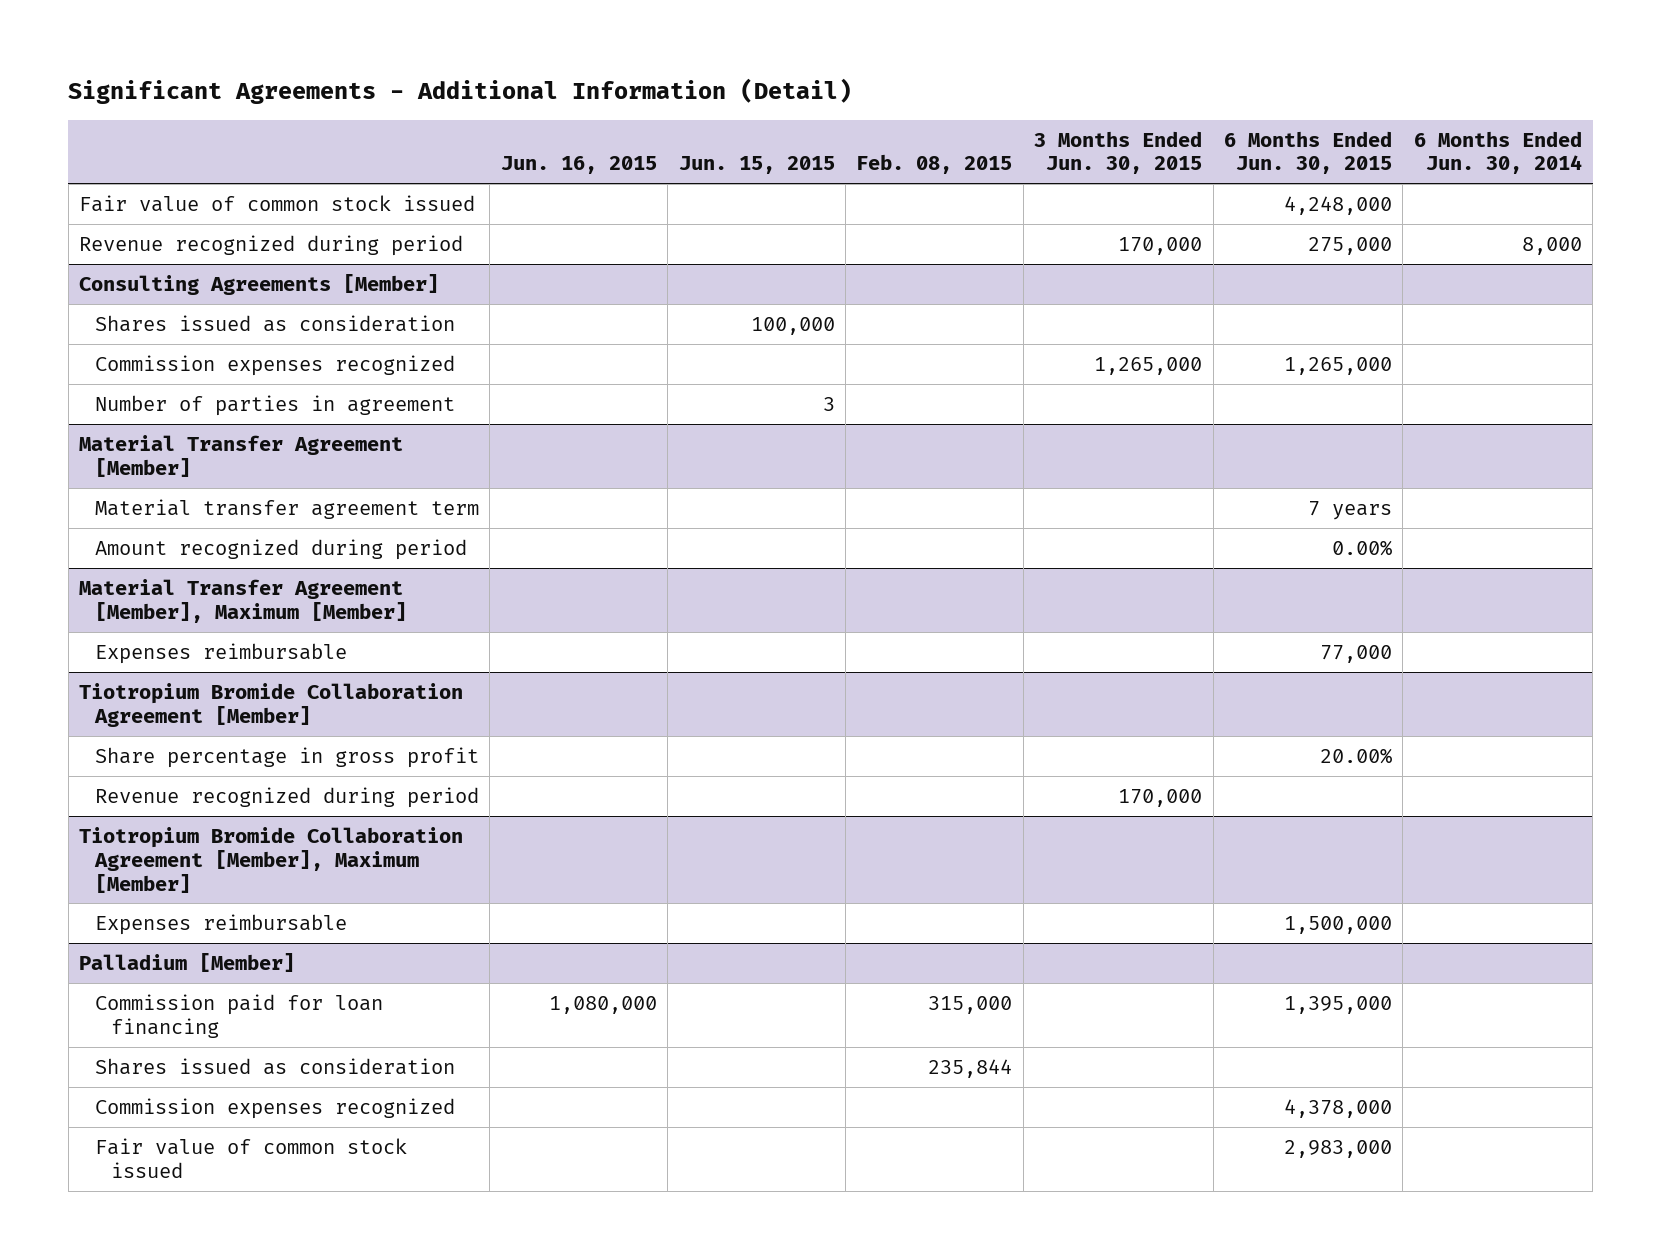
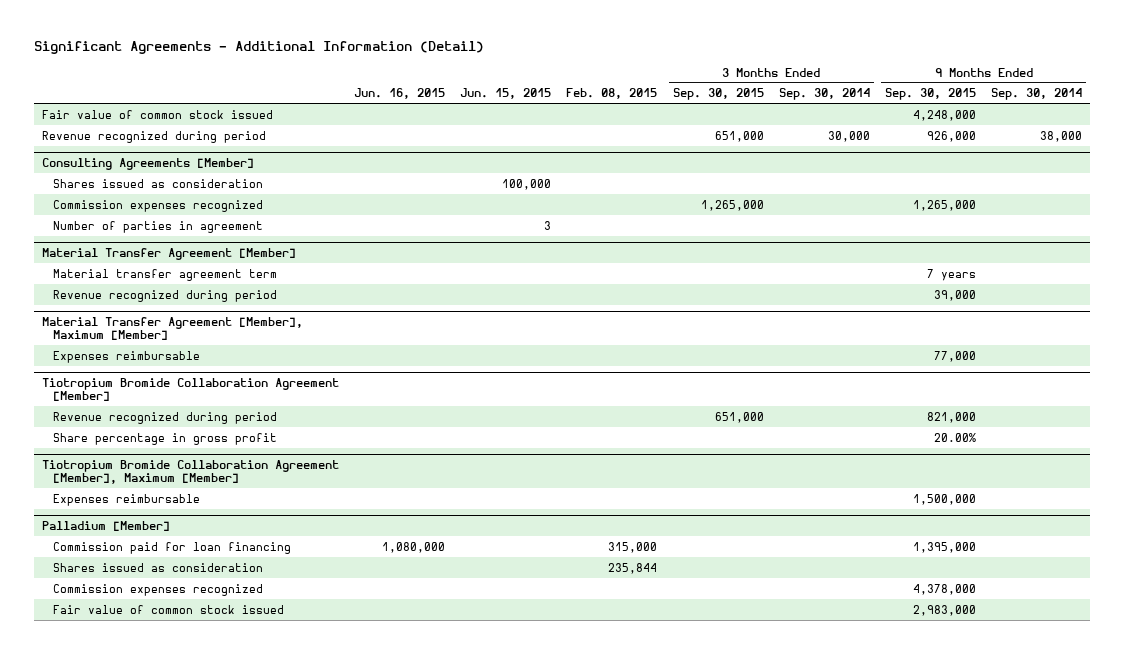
- | Jun. 16, 2015 | Jun. 15, 2015 | Feb. 08, 2015 | 3 Months Ended Jun. 30, 2015 | 6 Months Ended Jun. 30, 2015 | 6 Months Ended Jun. 30, 2014
+ | Jun. 16, 2015 | Jun. 15, 2015 | Feb. 08, 2015 | 3 Months Ended Sep. 30, 2015 | 3 Months Ended Sep. 30, 2014 | 9 Months Ended Sep. 30, 2015 | 9 Months Ended Sep. 30, 2014
@ Material Transfer Agreement [Member]
- Amount recognized during period | | | | | 0.00% |
+ Revenue recognized during period | | | | | | 39,000 |
@ Tiotropium Bromide Collaboration Agreement [Member]
moved down: Share percentage in gross profit | | | | | | 20.00% |

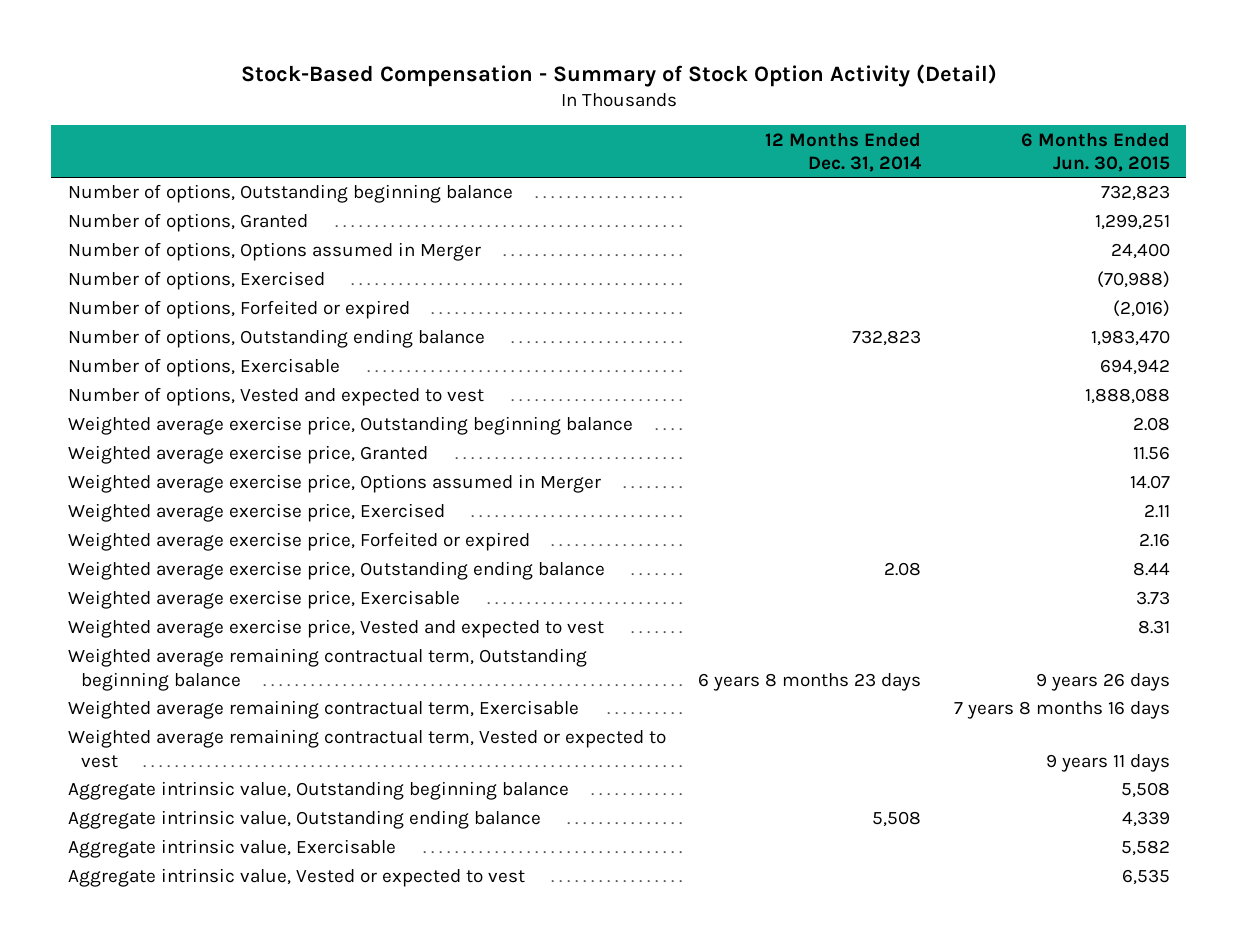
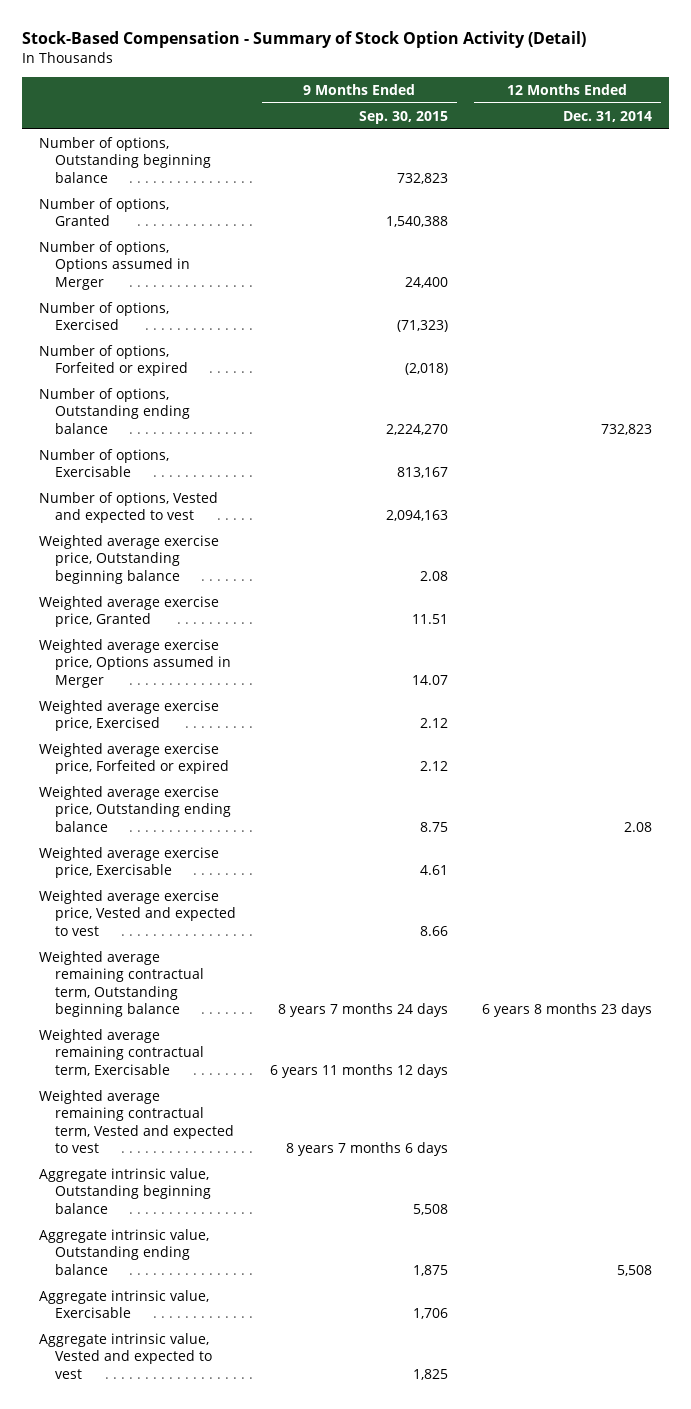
- | 12 Months Ended Dec. 31, 2014 | 6 Months Ended Jun. 30, 2015
+ | 9 Months Ended Sep. 30, 2015 | 12 Months Ended Dec. 31, 2014
- Weighted average remaining contractual term, Vested or expected to vest | | 9 years 11 days
+ Weighted average remaining contractual term, Vested and expected to vest | 8 years 7 months 6 days |
- Aggregate intrinsic value, Vested or expected to vest | | 6,535
+ Aggregate intrinsic value, Vested and expected to vest | 1,825 |

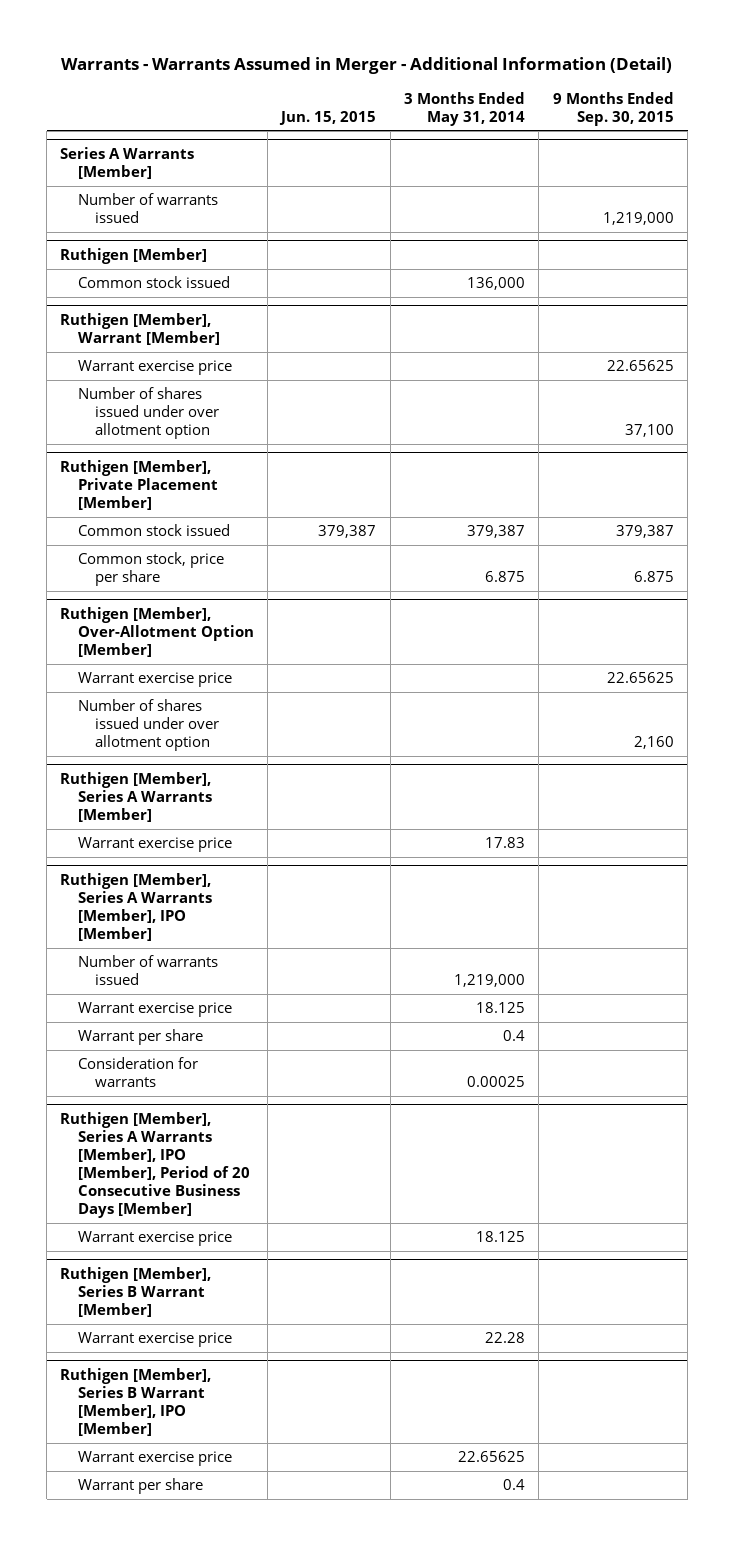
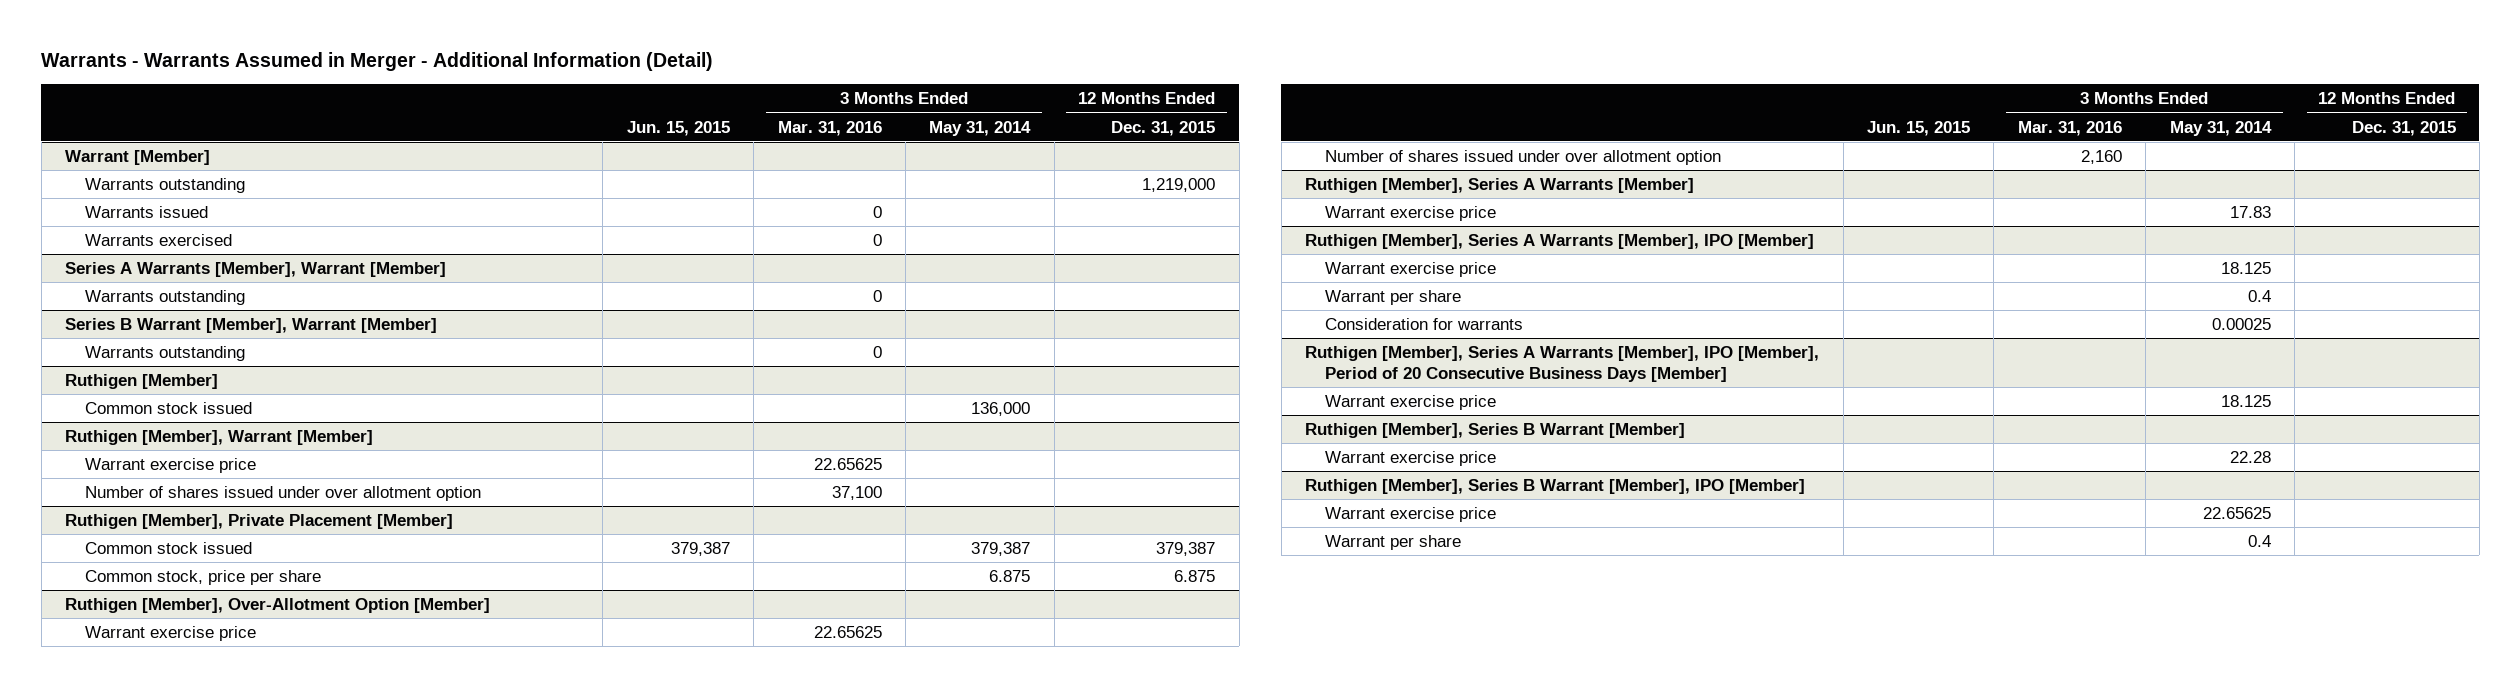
- | Jun. 15, 2015 | 3 Months Ended May 31, 2014 | 9 Months Ended Sep. 30, 2015
+ | Jun. 15, 2015 | 3 Months Ended Mar. 31, 2016 | 3 Months Ended May 31, 2014 | 12 Months Ended Dec. 31, 2015
- Series A Warrants [Member]
- Number of warrants issued | | | 1,219,000
+ Warrant [Member]
+ Warrants outstanding | | | | 1,219,000
+ Warrants issued | | 0 | |
+ Warrants exercised | | 0 | |
+ Series A Warrants [Member], Warrant [Member]
+ Warrants outstanding | | 0 | |
+ Series B Warrant [Member], Warrant [Member]
+ Warrants outstanding | | 0 | |
@ Ruthigen [Member], Series A Warrants [Member], IPO [Member]
- Number of warrants issued | | 1,219,000 |

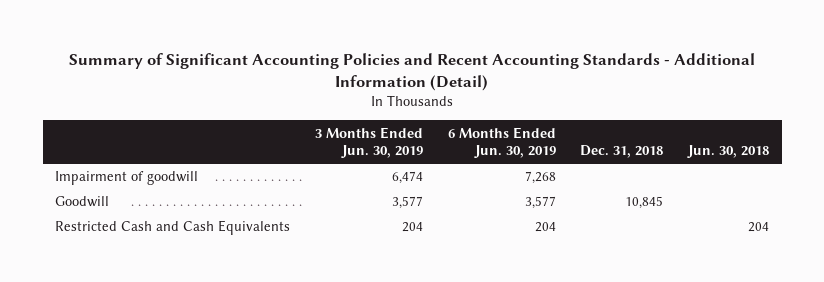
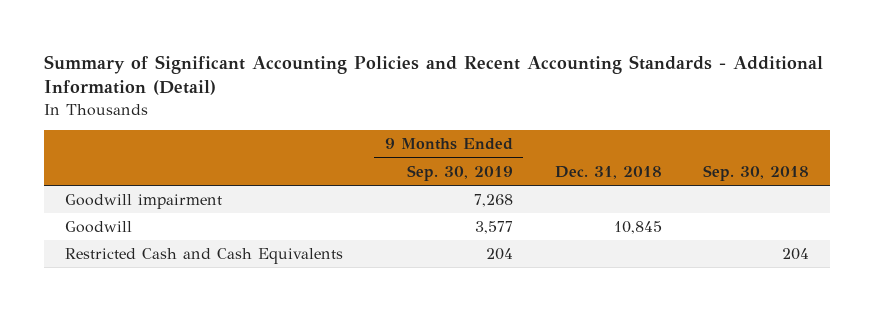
- | 3 Months Ended Jun. 30, 2019 | 6 Months Ended Jun. 30, 2019 | Dec. 31, 2018 | Jun. 30, 2018
+ | 9 Months Ended Sep. 30, 2019 | Dec. 31, 2018 | Sep. 30, 2018
- Impairment of goodwill | 6,474 | 7,268 | |
+ Goodwill impairment | 7,268 | |

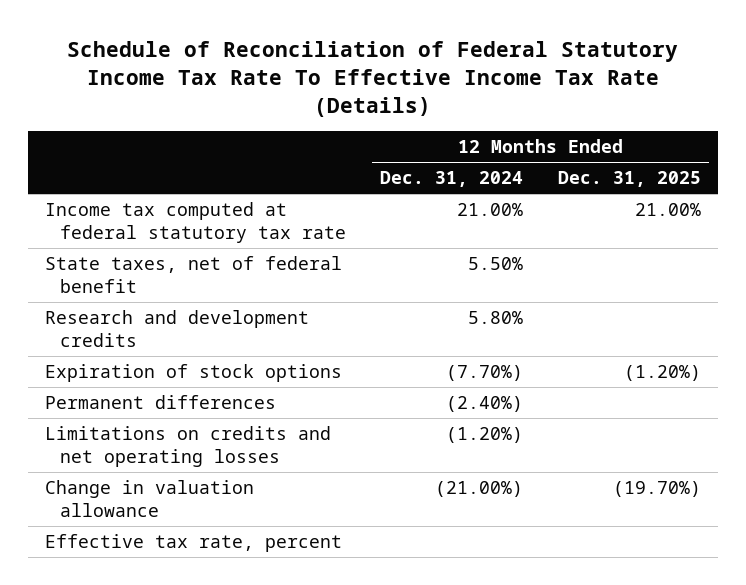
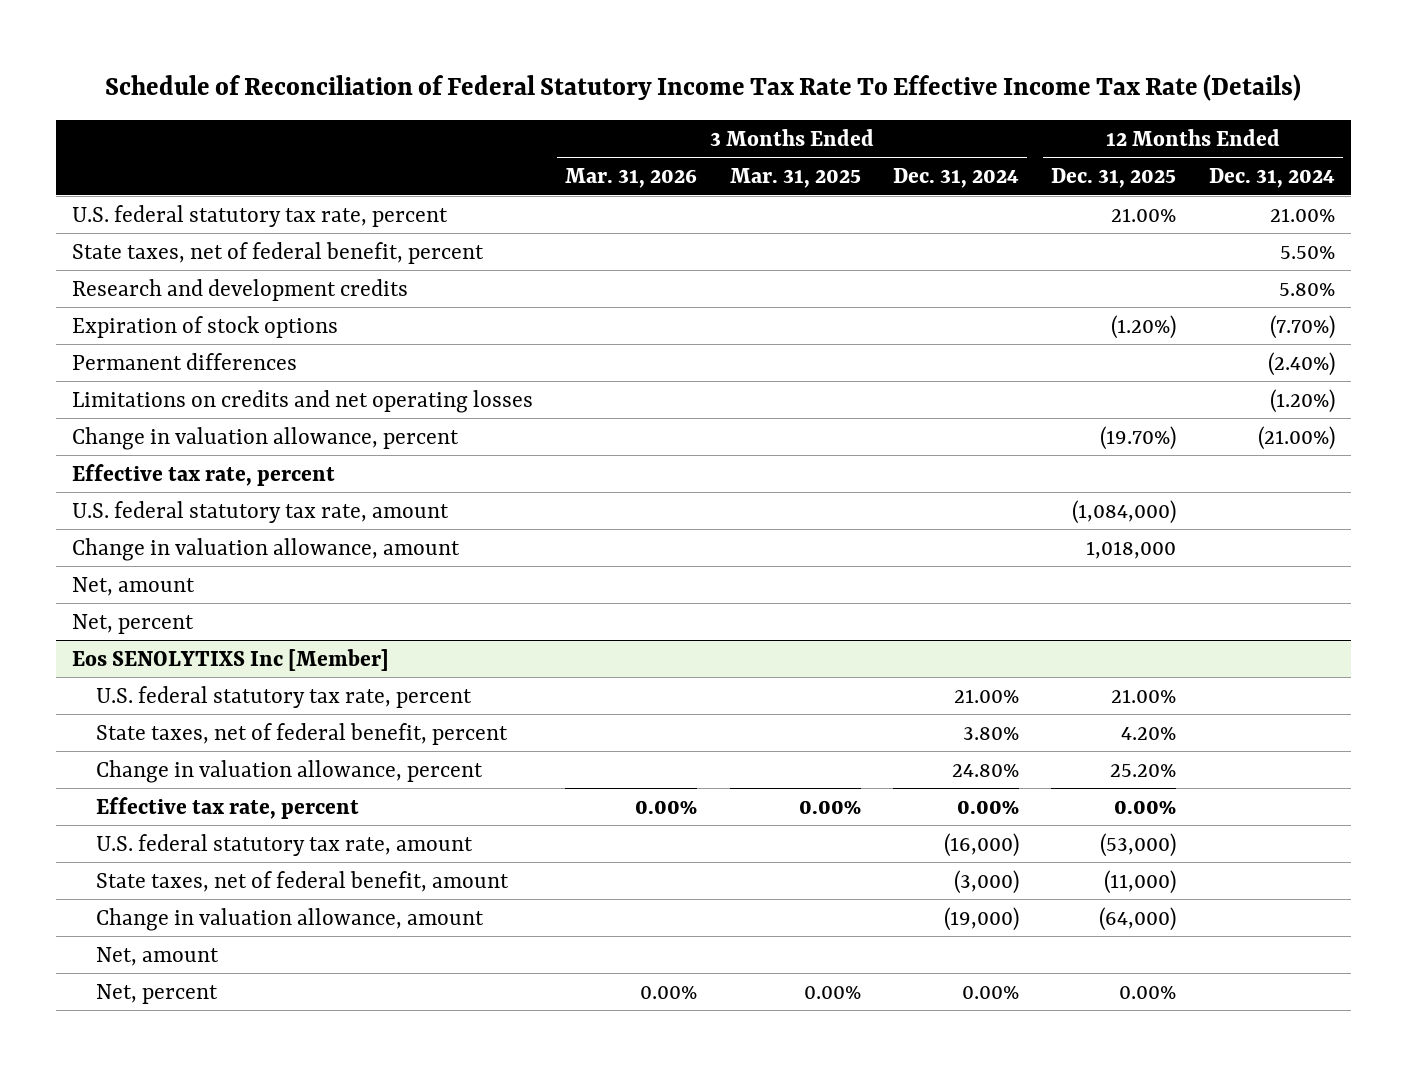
- | 12 Months Ended Dec. 31, 2024 | 12 Months Ended Dec. 31, 2025
+ | 3 Months Ended Mar. 31, 2026 | 3 Months Ended Mar. 31, 2025 | 3 Months Ended Dec. 31, 2024 | 12 Months Ended Dec. 31, 2025 | 12 Months Ended Dec. 31, 2024
- Income tax computed at federal statutory tax rate | 21.00% | 21.00%
- State taxes, net of federal benefit | 5.50% |
+ U.S. federal statutory tax rate, percent | | | | 21.00% | 21.00%
+ State taxes, net of federal benefit, percent | | | | | 5.50%
- Change in valuation allowance | (21.00%) | (19.70%)
+ Change in valuation allowance, percent | | | | (19.70%) | (21.00%)
+ U.S. federal statutory tax rate, amount | | | | (1,084,000) |
+ Change in valuation allowance, amount | | | | 1,018,000 |
+ Net, amount
+ Net, percent
+ Eos SENOLYTIXS Inc [Member]
+ U.S. federal statutory tax rate, percent | | | 21.00% | 21.00% |
+ State taxes, net of federal benefit, percent | | | 3.80% | 4.20% |
+ Change in valuation allowance, percent | | | 24.80% | 25.20% |
+ Effective tax rate, percent | 0.00% | 0.00% | 0.00% | 0.00% |
+ U.S. federal statutory tax rate, amount | | | (16,000) | (53,000) |
+ State taxes, net of federal benefit, amount | | | (3,000) | (11,000) |
+ Change in valuation allowance, amount | | | (19,000) | (64,000) |
+ Net, amount
+ Net, percent | 0.00% | 0.00% | 0.00% | 0.00% |

